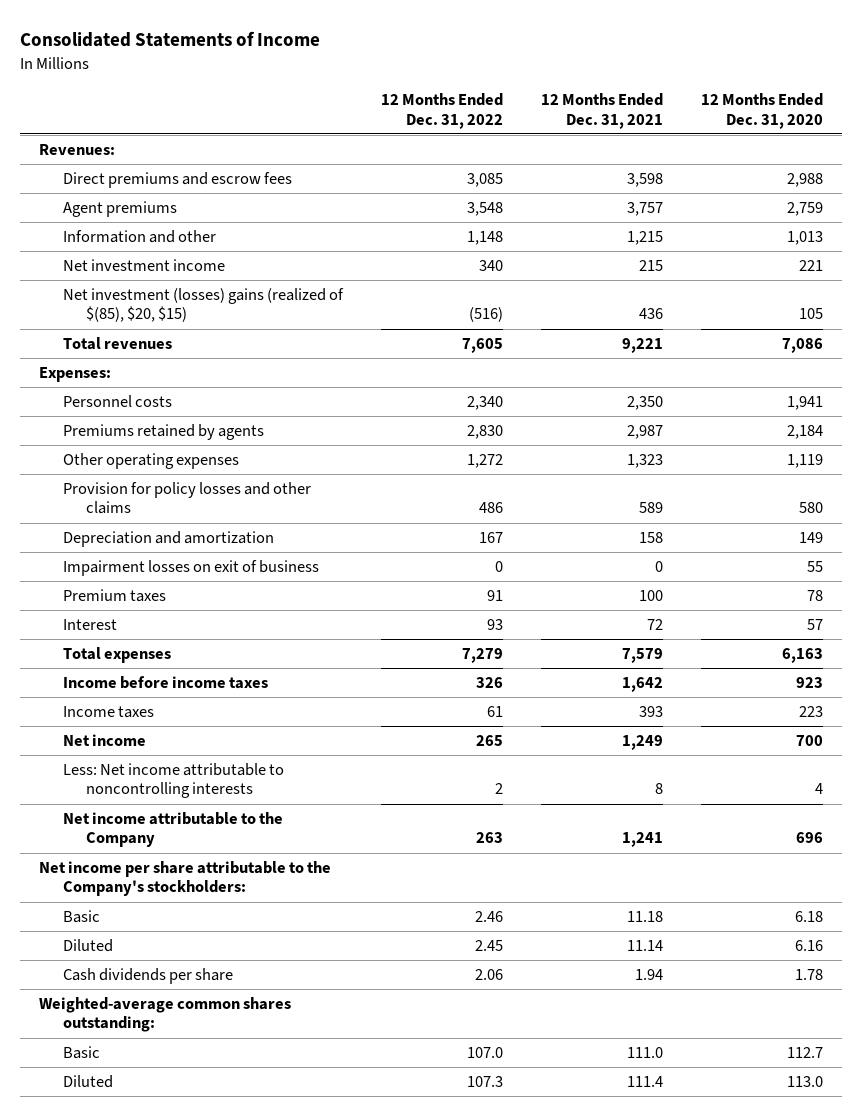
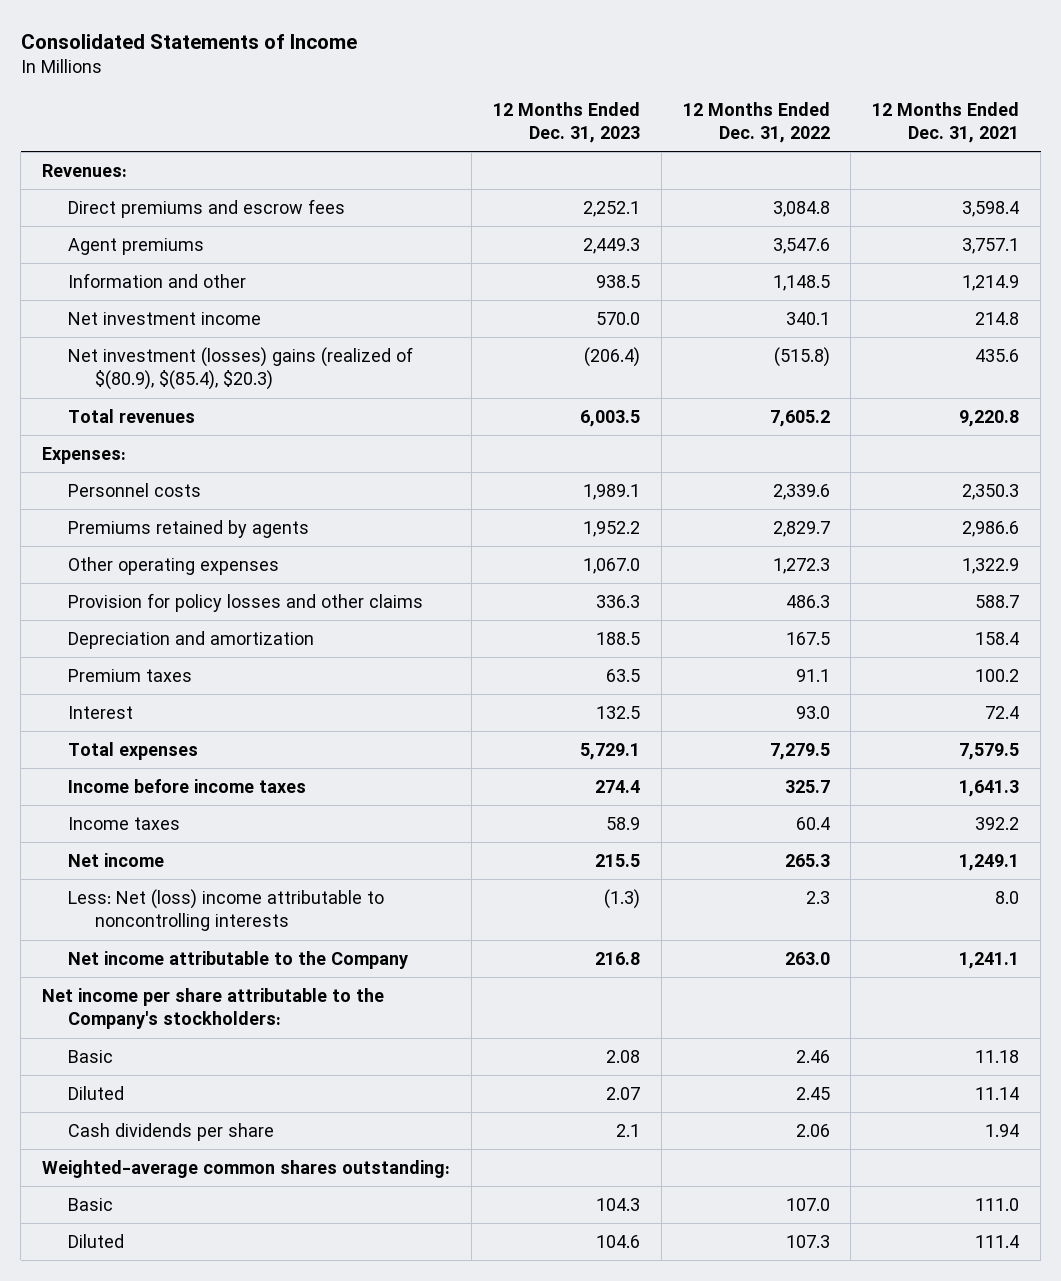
- | 12 Months Ended Dec. 31, 2022 | 12 Months Ended Dec. 31, 2021 | 12 Months Ended Dec. 31, 2020
+ | 12 Months Ended Dec. 31, 2023 | 12 Months Ended Dec. 31, 2022 | 12 Months Ended Dec. 31, 2021
- Direct premiums and escrow fees | 3,085 | 3,598 | 2,988
- Agent premiums | 3,548 | 3,757 | 2,759
- Information and other | 1,148 | 1,215 | 1,013
- Net investment income | 340 | 215 | 221
- Net investment (losses) gains (realized of $(85), $20, $15) | (516) | 436 | 105
- Total revenues | 7,605 | 9,221 | 7,086
+ Direct premiums and escrow fees | 2,252.1 | 3,084.8 | 3,598.4
+ Agent premiums | 2,449.3 | 3,547.6 | 3,757.1
+ Information and other | 938.5 | 1,148.5 | 1,214.9
+ Net investment income | 570.0 | 340.1 | 214.8
+ Net investment (losses) gains (realized of $(80.9), $(85.4), $20.3) | (206.4) | (515.8) | 435.6
+ Total revenues | 6,003.5 | 7,605.2 | 9,220.8
- Personnel costs | 2,340 | 2,350 | 1,941
- Premiums retained by agents | 2,830 | 2,987 | 2,184
- Other operating expenses | 1,272 | 1,323 | 1,119
- Provision for policy losses and other claims | 486 | 589 | 580
- Depreciation and amortization | 167 | 158 | 149
- Impairment losses on exit of business | 0 | 0 | 55
- Premium taxes | 91 | 100 | 78
- Interest | 93 | 72 | 57
- Total expenses | 7,279 | 7,579 | 6,163
- Income before income taxes | 326 | 1,642 | 923
- Income taxes | 61 | 393 | 223
- Net income | 265 | 1,249 | 700
- Less: Net income attributable to noncontrolling interests | 2 | 8 | 4
- Net income attributable to the Company | 263 | 1,241 | 696
+ Personnel costs | 1,989.1 | 2,339.6 | 2,350.3
+ Premiums retained by agents | 1,952.2 | 2,829.7 | 2,986.6
+ Other operating expenses | 1,067.0 | 1,272.3 | 1,322.9
+ Provision for policy losses and other claims | 336.3 | 486.3 | 588.7
+ Depreciation and amortization | 188.5 | 167.5 | 158.4
+ Premium taxes | 63.5 | 91.1 | 100.2
+ Interest | 132.5 | 93.0 | 72.4
+ Total expenses | 5,729.1 | 7,279.5 | 7,579.5
+ Income before income taxes | 274.4 | 325.7 | 1,641.3
+ Income taxes | 58.9 | 60.4 | 392.2
+ Net income | 215.5 | 265.3 | 1,249.1
+ Less: Net (loss) income attributable to noncontrolling interests | (1.3) | 2.3 | 8.0
+ Net income attributable to the Company | 216.8 | 263.0 | 1,241.1

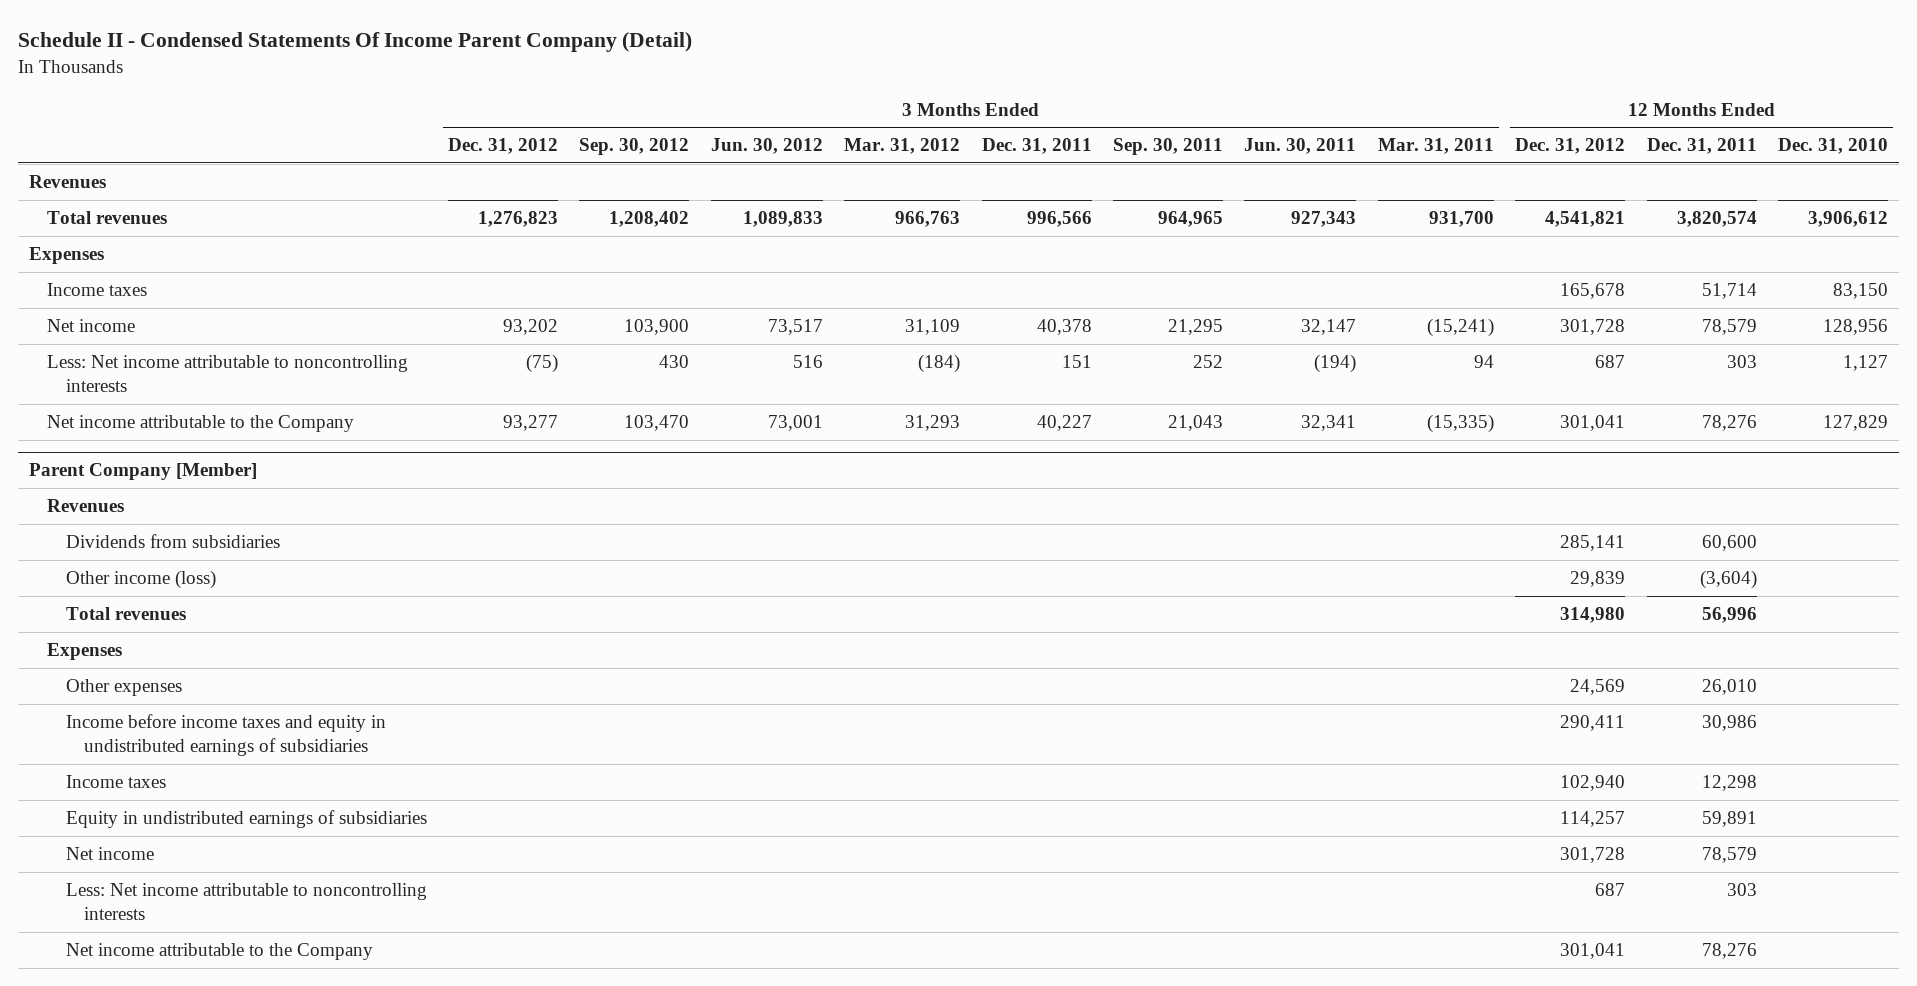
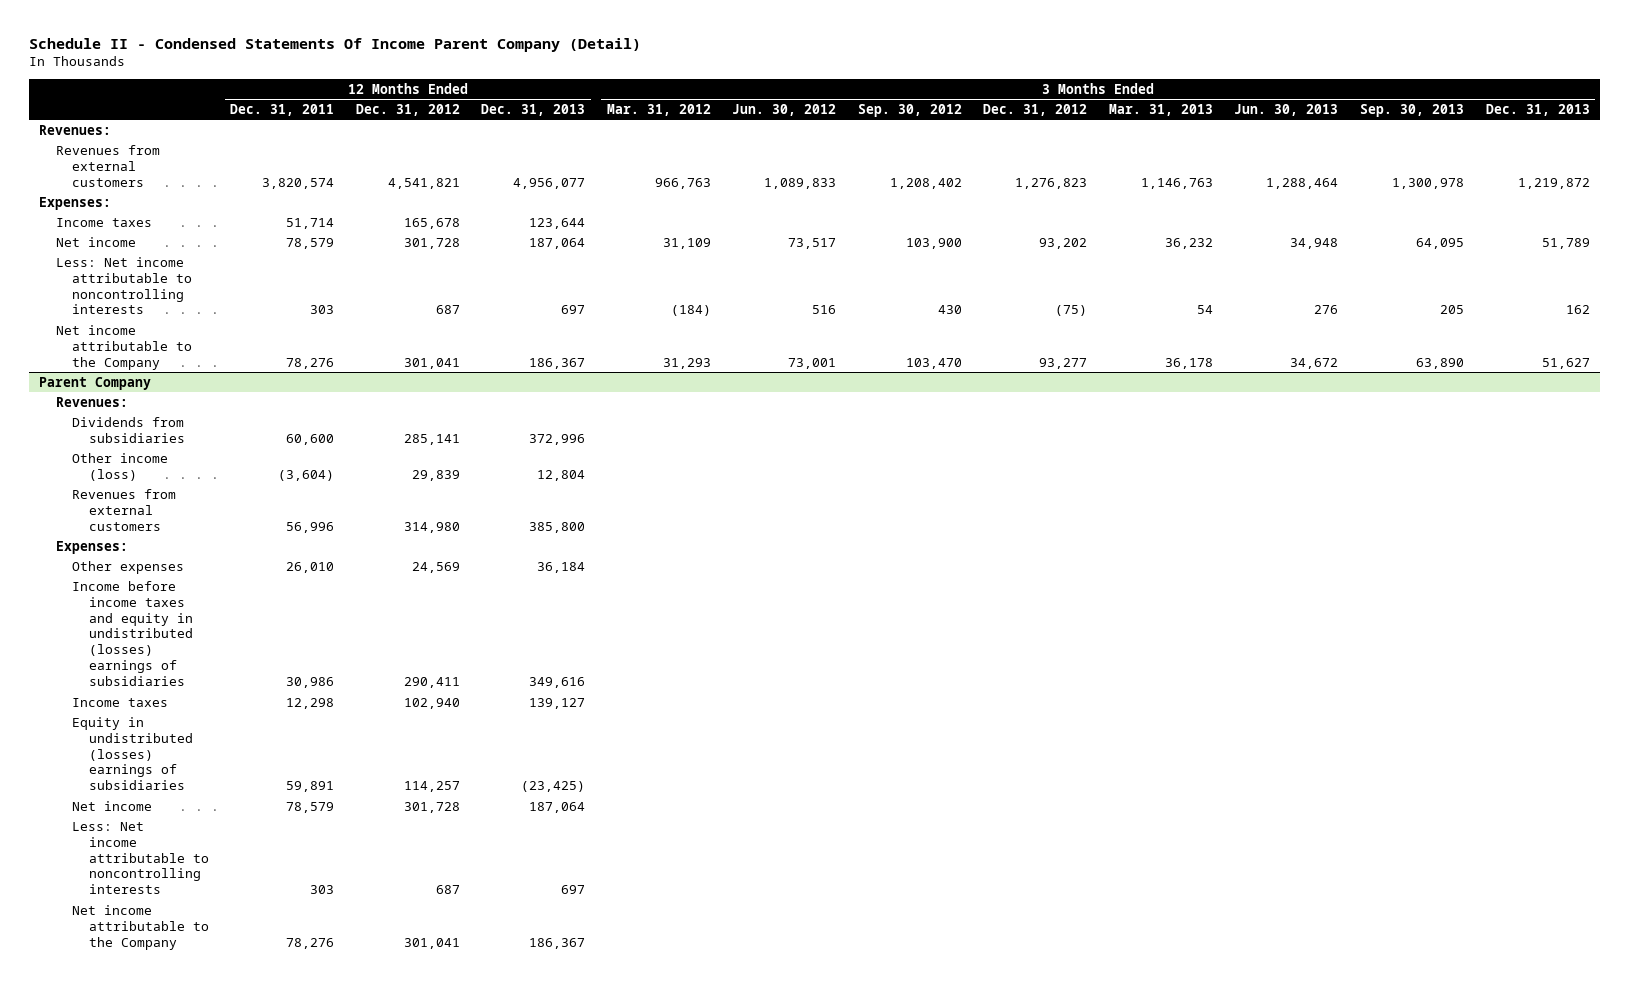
- | 3 Months Ended Dec. 31, 2012 | 3 Months Ended Sep. 30, 2012 | 3 Months Ended Jun. 30, 2012 | 3 Months Ended Mar. 31, 2012 | 3 Months Ended Dec. 31, 2011 | 3 Months Ended Sep. 30, 2011 | 3 Months Ended Jun. 30, 2011 | 3 Months Ended Mar. 31, 2011 | 12 Months Ended Dec. 31, 2012 | 12 Months Ended Dec. 31, 2011 | 12 Months Ended Dec. 31, 2010
+ | 12 Months Ended Dec. 31, 2011 | 12 Months Ended Dec. 31, 2012 | 12 Months Ended Dec. 31, 2013 | 3 Months Ended Mar. 31, 2012 | 3 Months Ended Jun. 30, 2012 | 3 Months Ended Sep. 30, 2012 | 3 Months Ended Dec. 31, 2012 | 3 Months Ended Mar. 31, 2013 | 3 Months Ended Jun. 30, 2013 | 3 Months Ended Sep. 30, 2013 | 3 Months Ended Dec. 31, 2013
- Revenues
- Total revenues | 1,276,823 | 1,208,402 | 1,089,833 | 966,763 | 996,566 | 964,965 | 927,343 | 931,700 | 4,541,821 | 3,820,574 | 3,906,612
- Expenses
+ Revenues:
+ Revenues from external customers | 3,820,574 | 4,541,821 | 4,956,077 | 966,763 | 1,089,833 | 1,208,402 | 1,276,823 | 1,146,763 | 1,288,464 | 1,300,978 | 1,219,872
+ Expenses:
- Parent Company [Member]
- Revenues
+ Parent Company
+ Revenues:
- Total revenues | | | | | | | | | 314,980 | 56,996 |
- Expenses
+ Revenues from external customers | 56,996 | 314,980 | 385,800 | | | | | | | |
+ Expenses:
- Income before income taxes and equity in undistributed earnings of subsidiaries | | | | | | | | | 290,411 | 30,986 |
+ Income before income taxes and equity in undistributed (losses) earnings of subsidiaries | 30,986 | 290,411 | 349,616 | | | | | | | |
- Equity in undistributed earnings of subsidiaries | | | | | | | | | 114,257 | 59,891 |
+ Equity in undistributed (losses) earnings of subsidiaries | 59,891 | 114,257 | (23,425) | | | | | | | |

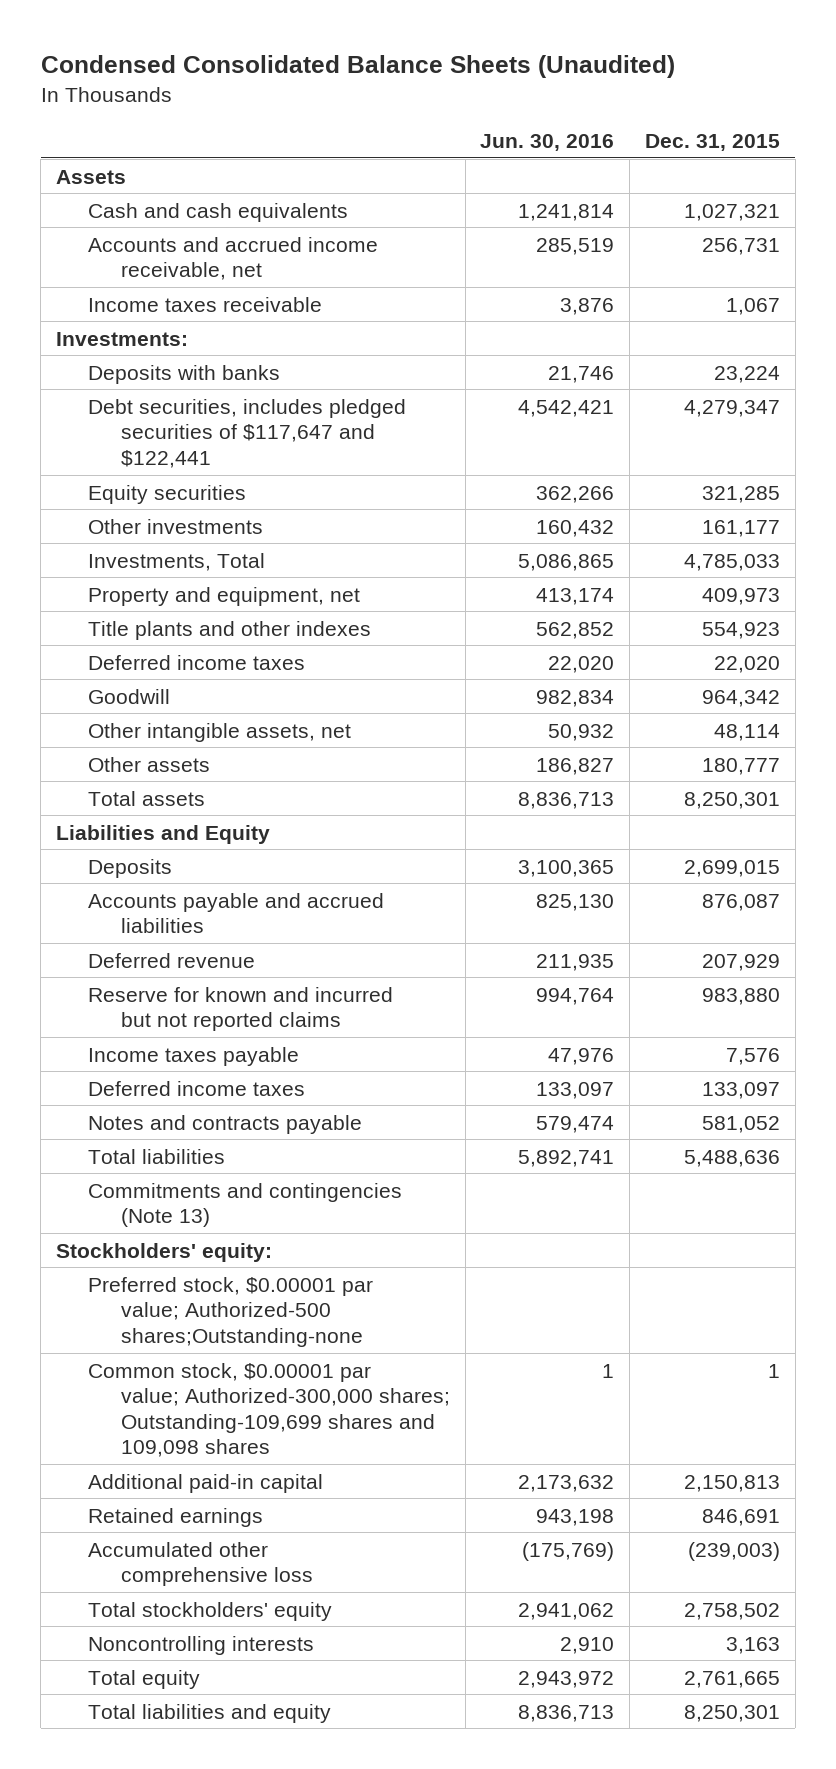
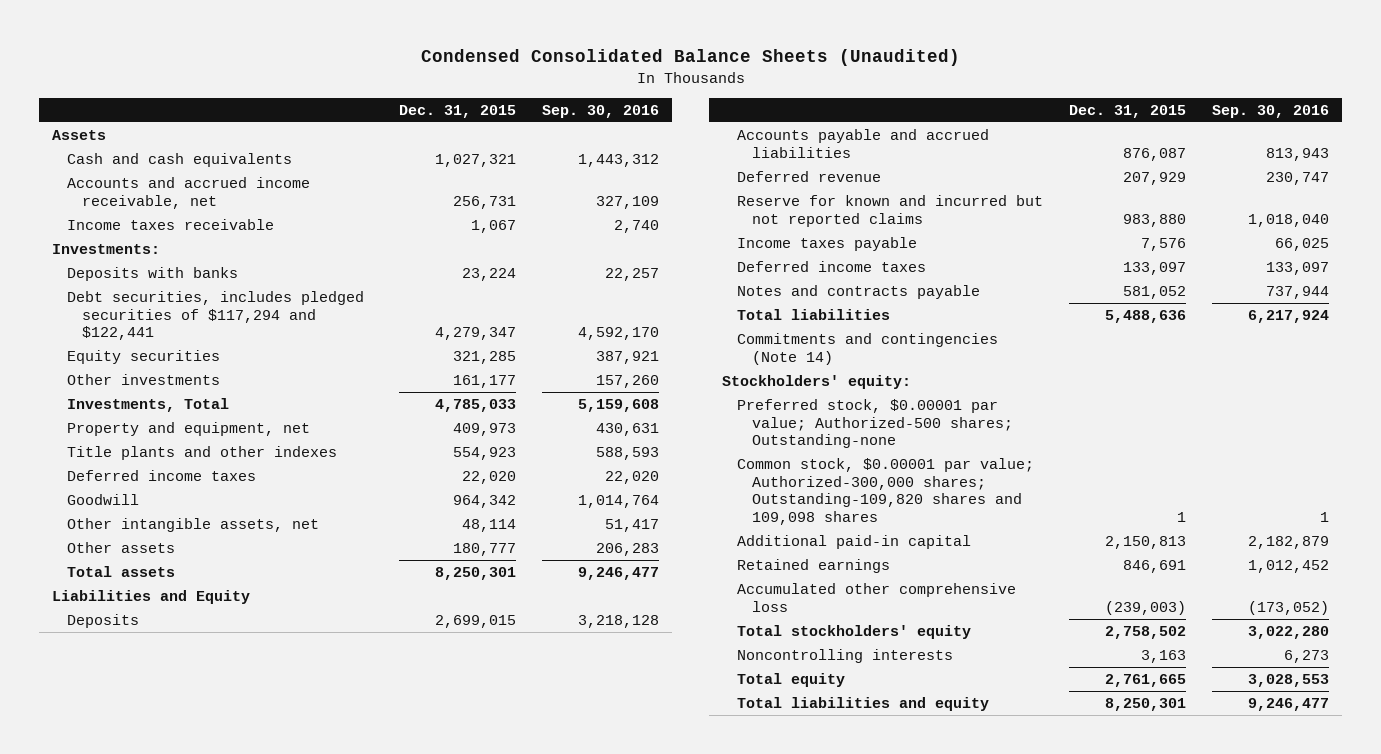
- | Jun. 30, 2016 | Dec. 31, 2015
+ | Dec. 31, 2015 | Sep. 30, 2016
- Debt securities, includes pledged securities of $117,647 and $122,441 | 4,542,421 | 4,279,347
+ Debt securities, includes pledged securities of $117,294 and $122,441 | 4,279,347 | 4,592,170
- Commitments and contingencies (Note 13)
+ Commitments and contingencies (Note 14)
- Preferred stock, $0.00001 par value; Authorized-500 shares;Outstanding-none
- Common stock, $0.00001 par value; Authorized-300,000 shares; Outstanding-109,699 shares and 109,098 shares | 1 | 1
+ Preferred stock, $0.00001 par value; Authorized-500 shares; Outstanding-none
+ Common stock, $0.00001 par value; Authorized-300,000 shares; Outstanding-109,820 shares and 109,098 shares | 1 | 1

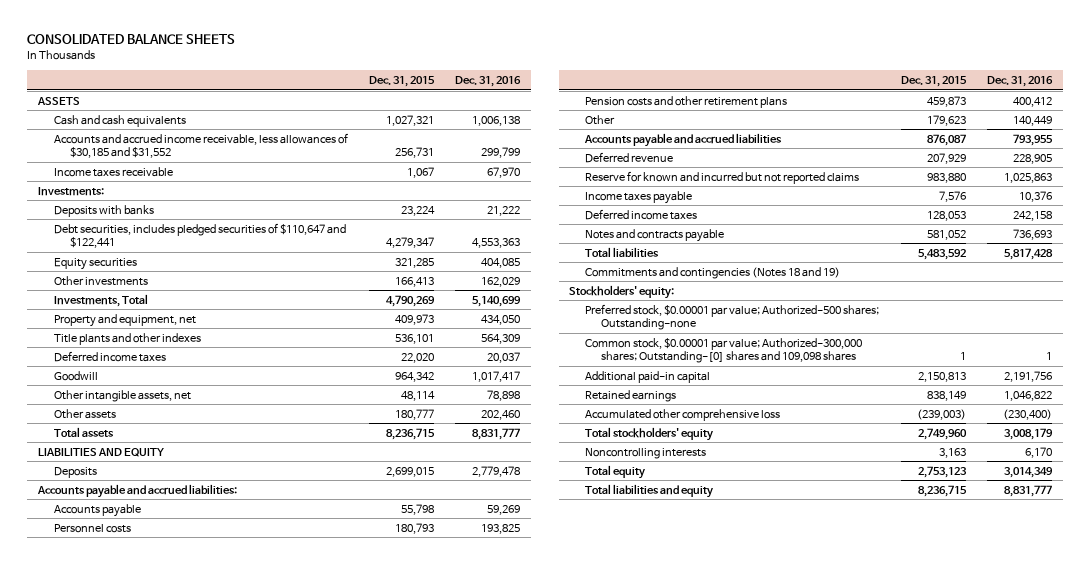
- Condensed Consolidated Balance Sheets (Unaudited)
+ CONSOLIDATED BALANCE SHEETS
- | Dec. 31, 2015 | Sep. 30, 2016
+ | Dec. 31, 2015 | Dec. 31, 2016
- Assets
+ ASSETS
- Accounts and accrued income receivable, net | 256,731 | 327,109
+ Accounts and accrued income receivable, less allowances of $30,185 and $31,552 | 256,731 | 299,799
- Debt securities, includes pledged securities of $117,294 and $122,441 | 4,279,347 | 4,592,170
+ Debt securities, includes pledged securities of $110,647 and $122,441 | 4,279,347 | 4,553,363
- Other investments | 161,177 | 157,260
- Investments, Total | 4,785,033 | 5,159,608
+ Other investments | 166,413 | 162,029
+ Investments, Total | 4,790,269 | 5,140,699
- Title plants and other indexes | 554,923 | 588,593
+ Title plants and other indexes | 536,101 | 564,309
- Total assets | 8,250,301 | 9,246,477
- Liabilities and Equity
+ Total assets | 8,236,715 | 8,831,777
+ LIABILITIES AND EQUITY
+ Accounts payable and accrued liabilities:
+ Accounts payable | 55,798 | 59,269
+ Personnel costs | 180,793 | 193,825
+ Pension costs and other retirement plans | 459,873 | 400,412
+ Other | 179,623 | 140,449
- Deferred income taxes | 133,097 | 133,097
+ Deferred income taxes | 128,053 | 242,158
- Total liabilities | 5,488,636 | 6,217,924
- Commitments and contingencies (Note 14)
+ Total liabilities | 5,483,592 | 5,817,428
+ Commitments and contingencies (Notes 18 and 19)
- Common stock, $0.00001 par value; Authorized-300,000 shares; Outstanding-109,820 shares and 109,098 shares | 1 | 1
+ Common stock, $0.00001 par value; Authorized-300,000 shares; Outstanding-[0] shares and 109,098 shares | 1 | 1
- Retained earnings | 846,691 | 1,012,452
+ Retained earnings | 838,149 | 1,046,822
- Total stockholders' equity | 2,758,502 | 3,022,280
+ Total stockholders' equity | 2,749,960 | 3,008,179
- Total equity | 2,761,665 | 3,028,553
- Total liabilities and equity | 8,250,301 | 9,246,477
+ Total equity | 2,753,123 | 3,014,349
+ Total liabilities and equity | 8,236,715 | 8,831,777

